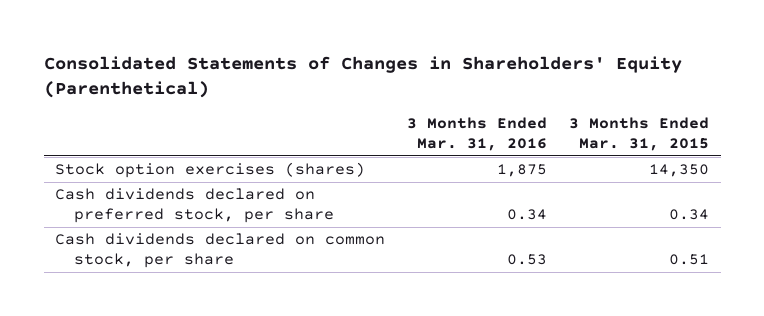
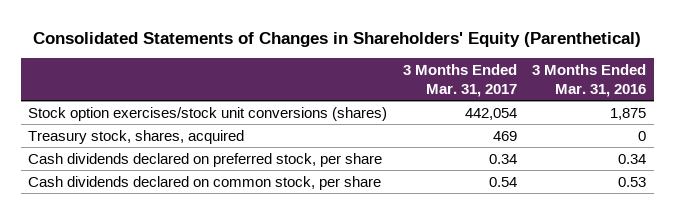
- | 3 Months Ended Mar. 31, 2016 | 3 Months Ended Mar. 31, 2015
+ | 3 Months Ended Mar. 31, 2017 | 3 Months Ended Mar. 31, 2016
- Stock option exercises (shares) | 1,875 | 14,350
+ Stock option exercises/stock unit conversions (shares) | 442,054 | 1,875
+ Treasury stock, shares, acquired | 469 | 0

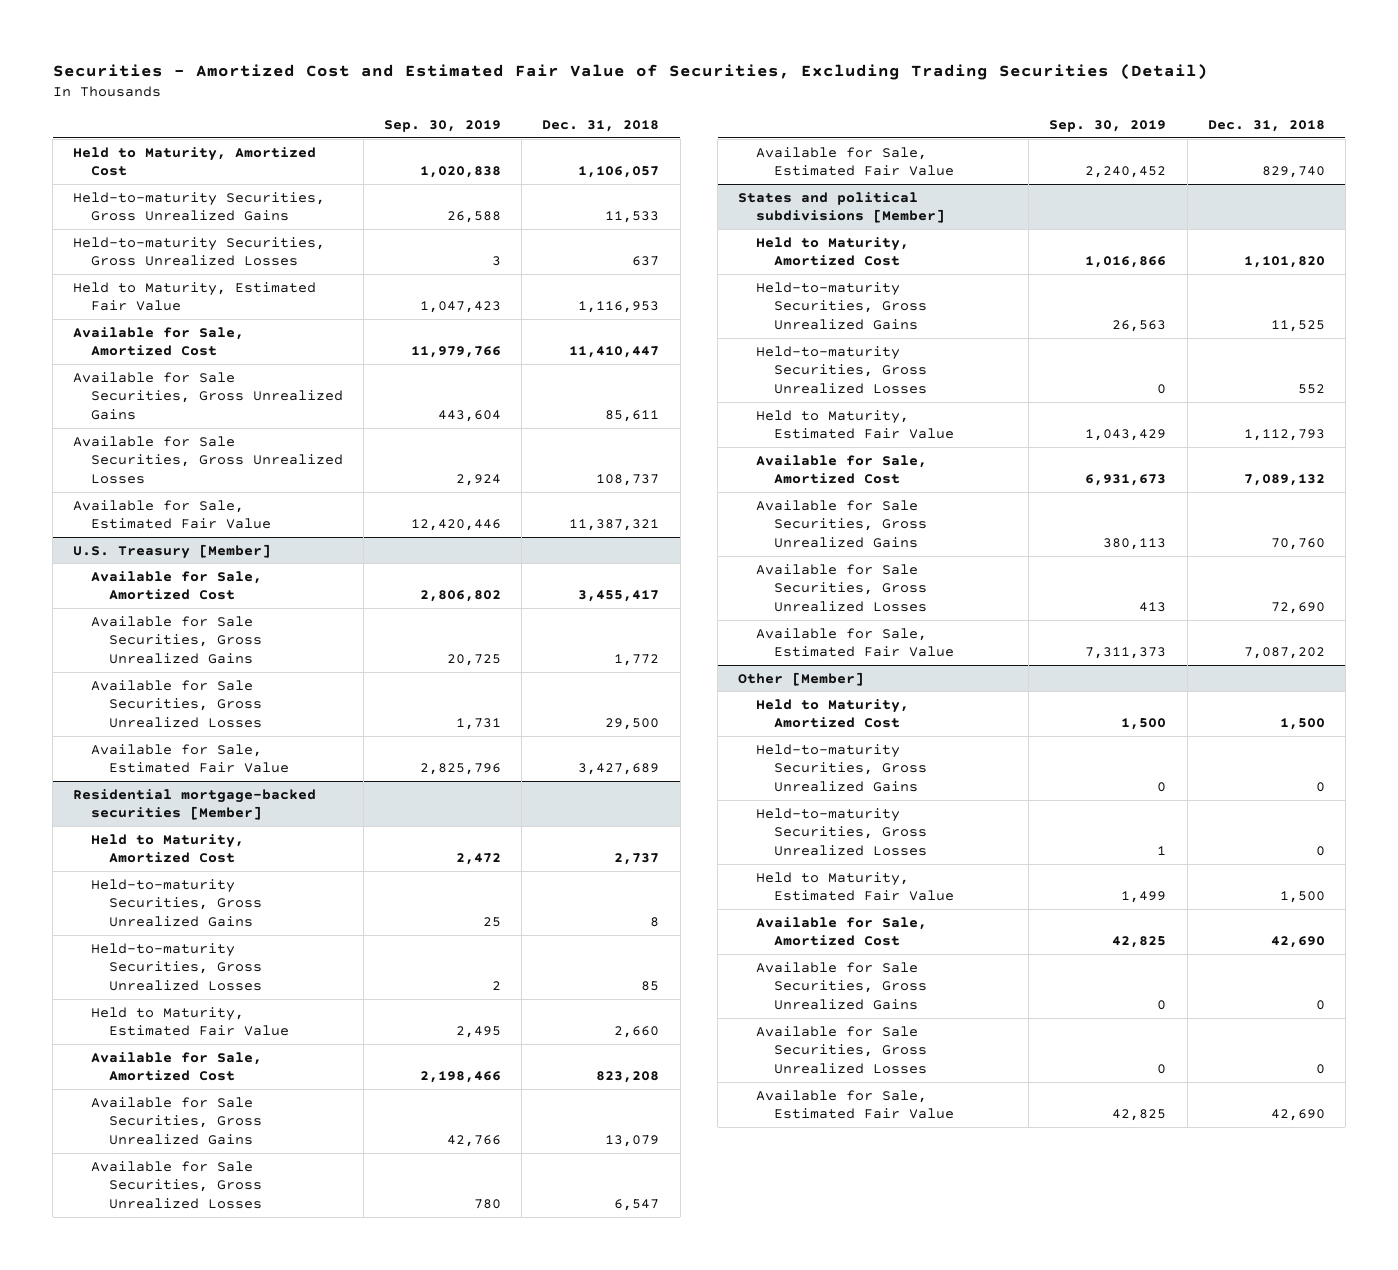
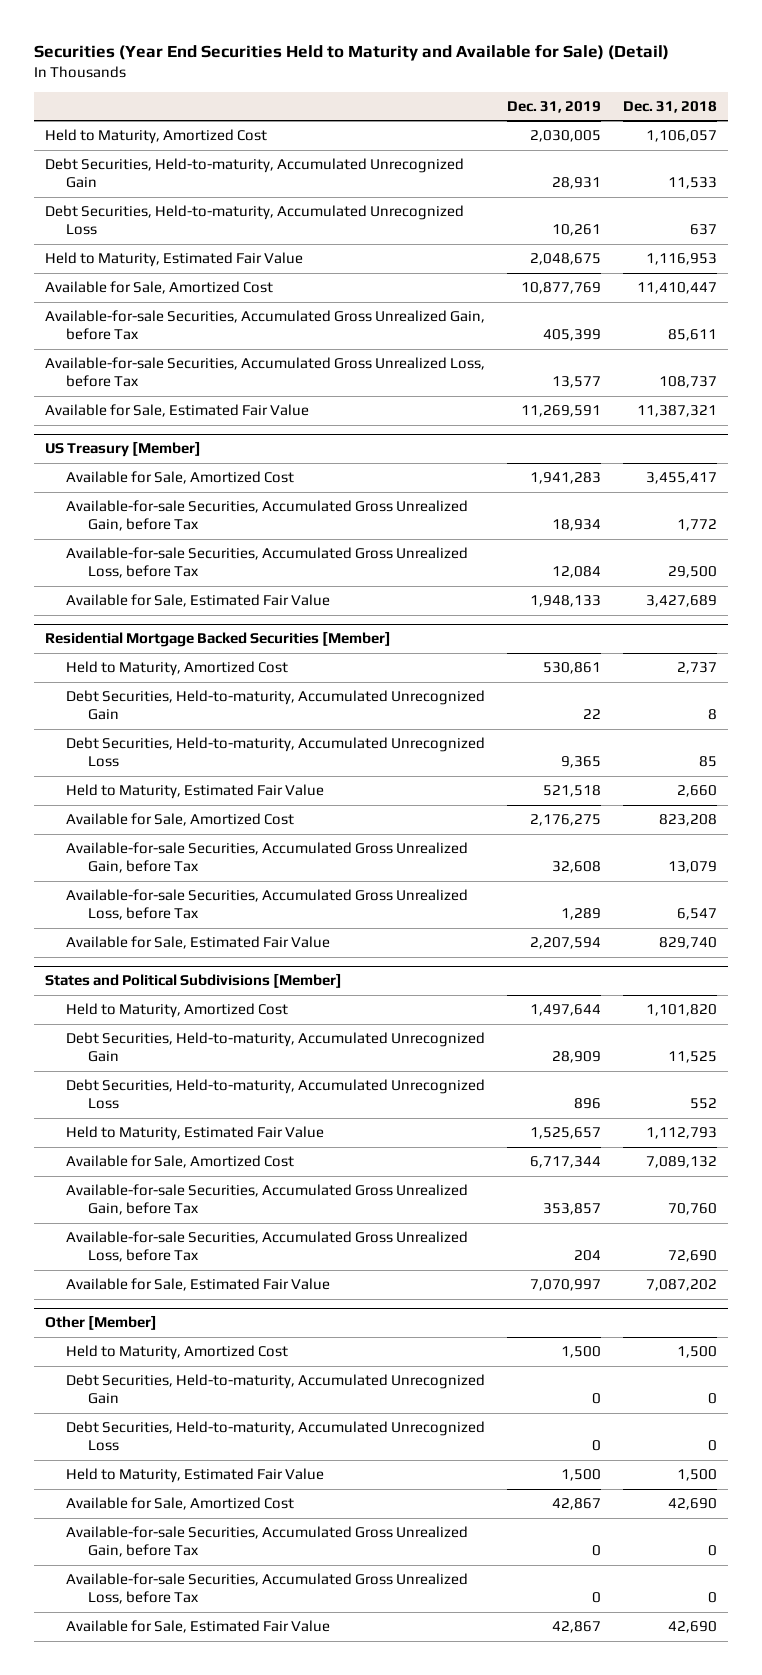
- Securities - Amortized Cost and Estimated Fair Value of Securities, Excluding Trading Securities (Detail)
+ Securities (Year End Securities Held to Maturity and Available for Sale) (Detail)
- | Sep. 30, 2019 | Dec. 31, 2018
+ | Dec. 31, 2019 | Dec. 31, 2018
- Held-to-maturity Securities, Gross Unrealized Gains | 26,588 | 11,533
- Held-to-maturity Securities, Gross Unrealized Losses | 3 | 637
+ Debt Securities, Held-to-maturity, Accumulated Unrecognized Gain | 28,931 | 11,533
+ Debt Securities, Held-to-maturity, Accumulated Unrecognized Loss | 10,261 | 637
- Available for Sale Securities, Gross Unrealized Gains | 443,604 | 85,611
- Available for Sale Securities, Gross Unrealized Losses | 2,924 | 108,737
+ Available-for-sale Securities, Accumulated Gross Unrealized Gain, before Tax | 405,399 | 85,611
+ Available-for-sale Securities, Accumulated Gross Unrealized Loss, before Tax | 13,577 | 108,737
- U.S. Treasury [Member]
+ US Treasury [Member]
- Available for Sale Securities, Gross Unrealized Gains | 20,725 | 1,772
- Available for Sale Securities, Gross Unrealized Losses | 1,731 | 29,500
+ Available-for-sale Securities, Accumulated Gross Unrealized Gain, before Tax | 18,934 | 1,772
+ Available-for-sale Securities, Accumulated Gross Unrealized Loss, before Tax | 12,084 | 29,500
- Residential mortgage-backed securities [Member]
+ Residential Mortgage Backed Securities [Member]
- Held-to-maturity Securities, Gross Unrealized Gains | 25 | 8
- Held-to-maturity Securities, Gross Unrealized Losses | 2 | 85
+ Debt Securities, Held-to-maturity, Accumulated Unrecognized Gain | 22 | 8
+ Debt Securities, Held-to-maturity, Accumulated Unrecognized Loss | 9,365 | 85
- Available for Sale Securities, Gross Unrealized Gains | 42,766 | 13,079
- Available for Sale Securities, Gross Unrealized Losses | 780 | 6,547
+ Available-for-sale Securities, Accumulated Gross Unrealized Gain, before Tax | 32,608 | 13,079
+ Available-for-sale Securities, Accumulated Gross Unrealized Loss, before Tax | 1,289 | 6,547
- States and political subdivisions [Member]
+ States and Political Subdivisions [Member]
- Held-to-maturity Securities, Gross Unrealized Gains | 26,563 | 11,525
- Held-to-maturity Securities, Gross Unrealized Losses | 0 | 552
+ Debt Securities, Held-to-maturity, Accumulated Unrecognized Gain | 28,909 | 11,525
+ Debt Securities, Held-to-maturity, Accumulated Unrecognized Loss | 896 | 552
- Available for Sale Securities, Gross Unrealized Gains | 380,113 | 70,760
- Available for Sale Securities, Gross Unrealized Losses | 413 | 72,690
+ Available-for-sale Securities, Accumulated Gross Unrealized Gain, before Tax | 353,857 | 70,760
+ Available-for-sale Securities, Accumulated Gross Unrealized Loss, before Tax | 204 | 72,690
@ Other [Member]
- Held-to-maturity Securities, Gross Unrealized Gains | 0 | 0
- Held-to-maturity Securities, Gross Unrealized Losses | 1 | 0
+ Debt Securities, Held-to-maturity, Accumulated Unrecognized Gain | 0 | 0
+ Debt Securities, Held-to-maturity, Accumulated Unrecognized Loss | 0 | 0
- Available for Sale Securities, Gross Unrealized Gains | 0 | 0
- Available for Sale Securities, Gross Unrealized Losses | 0 | 0
+ Available-for-sale Securities, Accumulated Gross Unrealized Gain, before Tax | 0 | 0
+ Available-for-sale Securities, Accumulated Gross Unrealized Loss, before Tax | 0 | 0

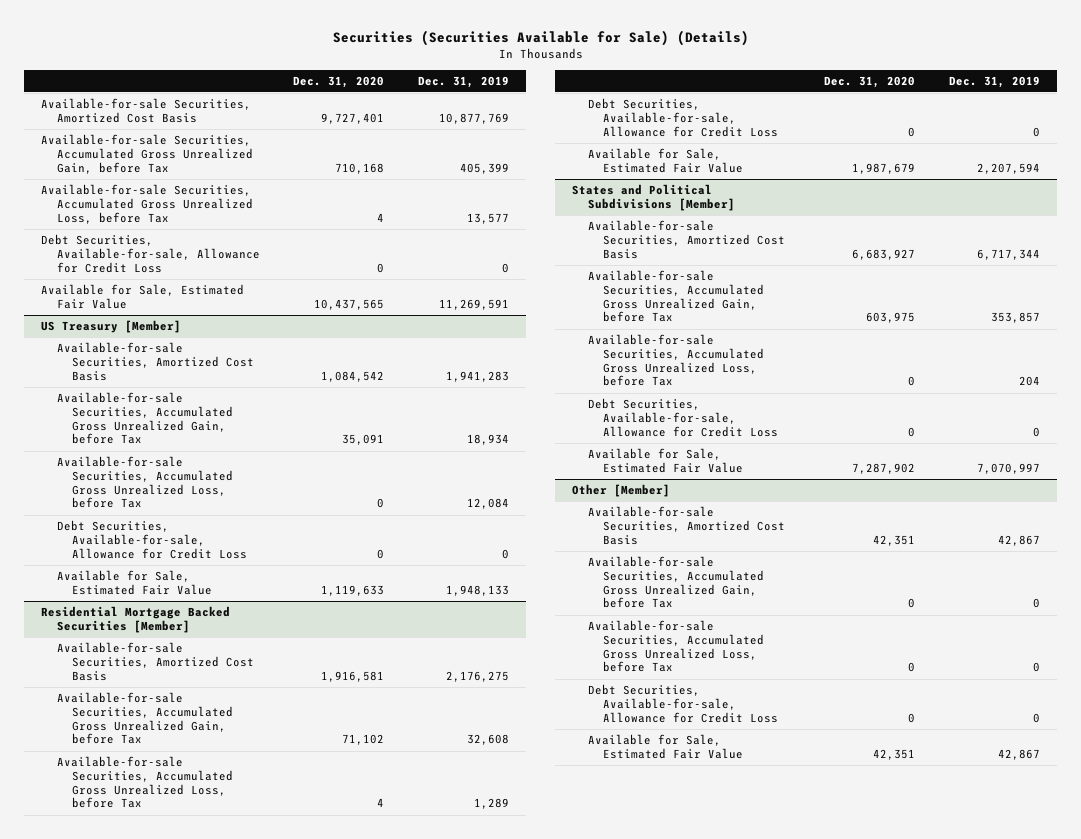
- Securities (Year End Securities Held to Maturity and Available for Sale) (Detail)
+ Securities (Securities Available for Sale) (Details)
- | Dec. 31, 2019 | Dec. 31, 2018
+ | Dec. 31, 2020 | Dec. 31, 2019
- Held to Maturity, Amortized Cost | 2,030,005 | 1,106,057
- Debt Securities, Held-to-maturity, Accumulated Unrecognized Gain | 28,931 | 11,533
- Debt Securities, Held-to-maturity, Accumulated Unrecognized Loss | 10,261 | 637
- Held to Maturity, Estimated Fair Value | 2,048,675 | 1,116,953
- Available for Sale, Amortized Cost | 10,877,769 | 11,410,447
+ Available-for-sale Securities, Amortized Cost Basis | 9,727,401 | 10,877,769
+ Debt Securities, Available-for-sale, Allowance for Credit Loss | 0 | 0
@ US Treasury [Member]
- Available for Sale, Amortized Cost | 1,941,283 | 3,455,417
+ Available-for-sale Securities, Amortized Cost Basis | 1,084,542 | 1,941,283
+ Debt Securities, Available-for-sale, Allowance for Credit Loss | 0 | 0
@ Residential Mortgage Backed Securities [Member]
- Held to Maturity, Amortized Cost | 530,861 | 2,737
- Debt Securities, Held-to-maturity, Accumulated Unrecognized Gain | 22 | 8
- Debt Securities, Held-to-maturity, Accumulated Unrecognized Loss | 9,365 | 85
- Held to Maturity, Estimated Fair Value | 521,518 | 2,660
- Available for Sale, Amortized Cost | 2,176,275 | 823,208
+ Available-for-sale Securities, Amortized Cost Basis | 1,916,581 | 2,176,275
+ Debt Securities, Available-for-sale, Allowance for Credit Loss | 0 | 0
@ States and Political Subdivisions [Member]
- Held to Maturity, Amortized Cost | 1,497,644 | 1,101,820
- Debt Securities, Held-to-maturity, Accumulated Unrecognized Gain | 28,909 | 11,525
- Debt Securities, Held-to-maturity, Accumulated Unrecognized Loss | 896 | 552
- Held to Maturity, Estimated Fair Value | 1,525,657 | 1,112,793
- Available for Sale, Amortized Cost | 6,717,344 | 7,089,132
+ Available-for-sale Securities, Amortized Cost Basis | 6,683,927 | 6,717,344
+ Debt Securities, Available-for-sale, Allowance for Credit Loss | 0 | 0
@ Other [Member]
- Held to Maturity, Amortized Cost | 1,500 | 1,500
- Debt Securities, Held-to-maturity, Accumulated Unrecognized Gain | 0 | 0
- Debt Securities, Held-to-maturity, Accumulated Unrecognized Loss | 0 | 0
- Held to Maturity, Estimated Fair Value | 1,500 | 1,500
- Available for Sale, Amortized Cost | 42,867 | 42,690
+ Available-for-sale Securities, Amortized Cost Basis | 42,351 | 42,867
+ Debt Securities, Available-for-sale, Allowance for Credit Loss | 0 | 0

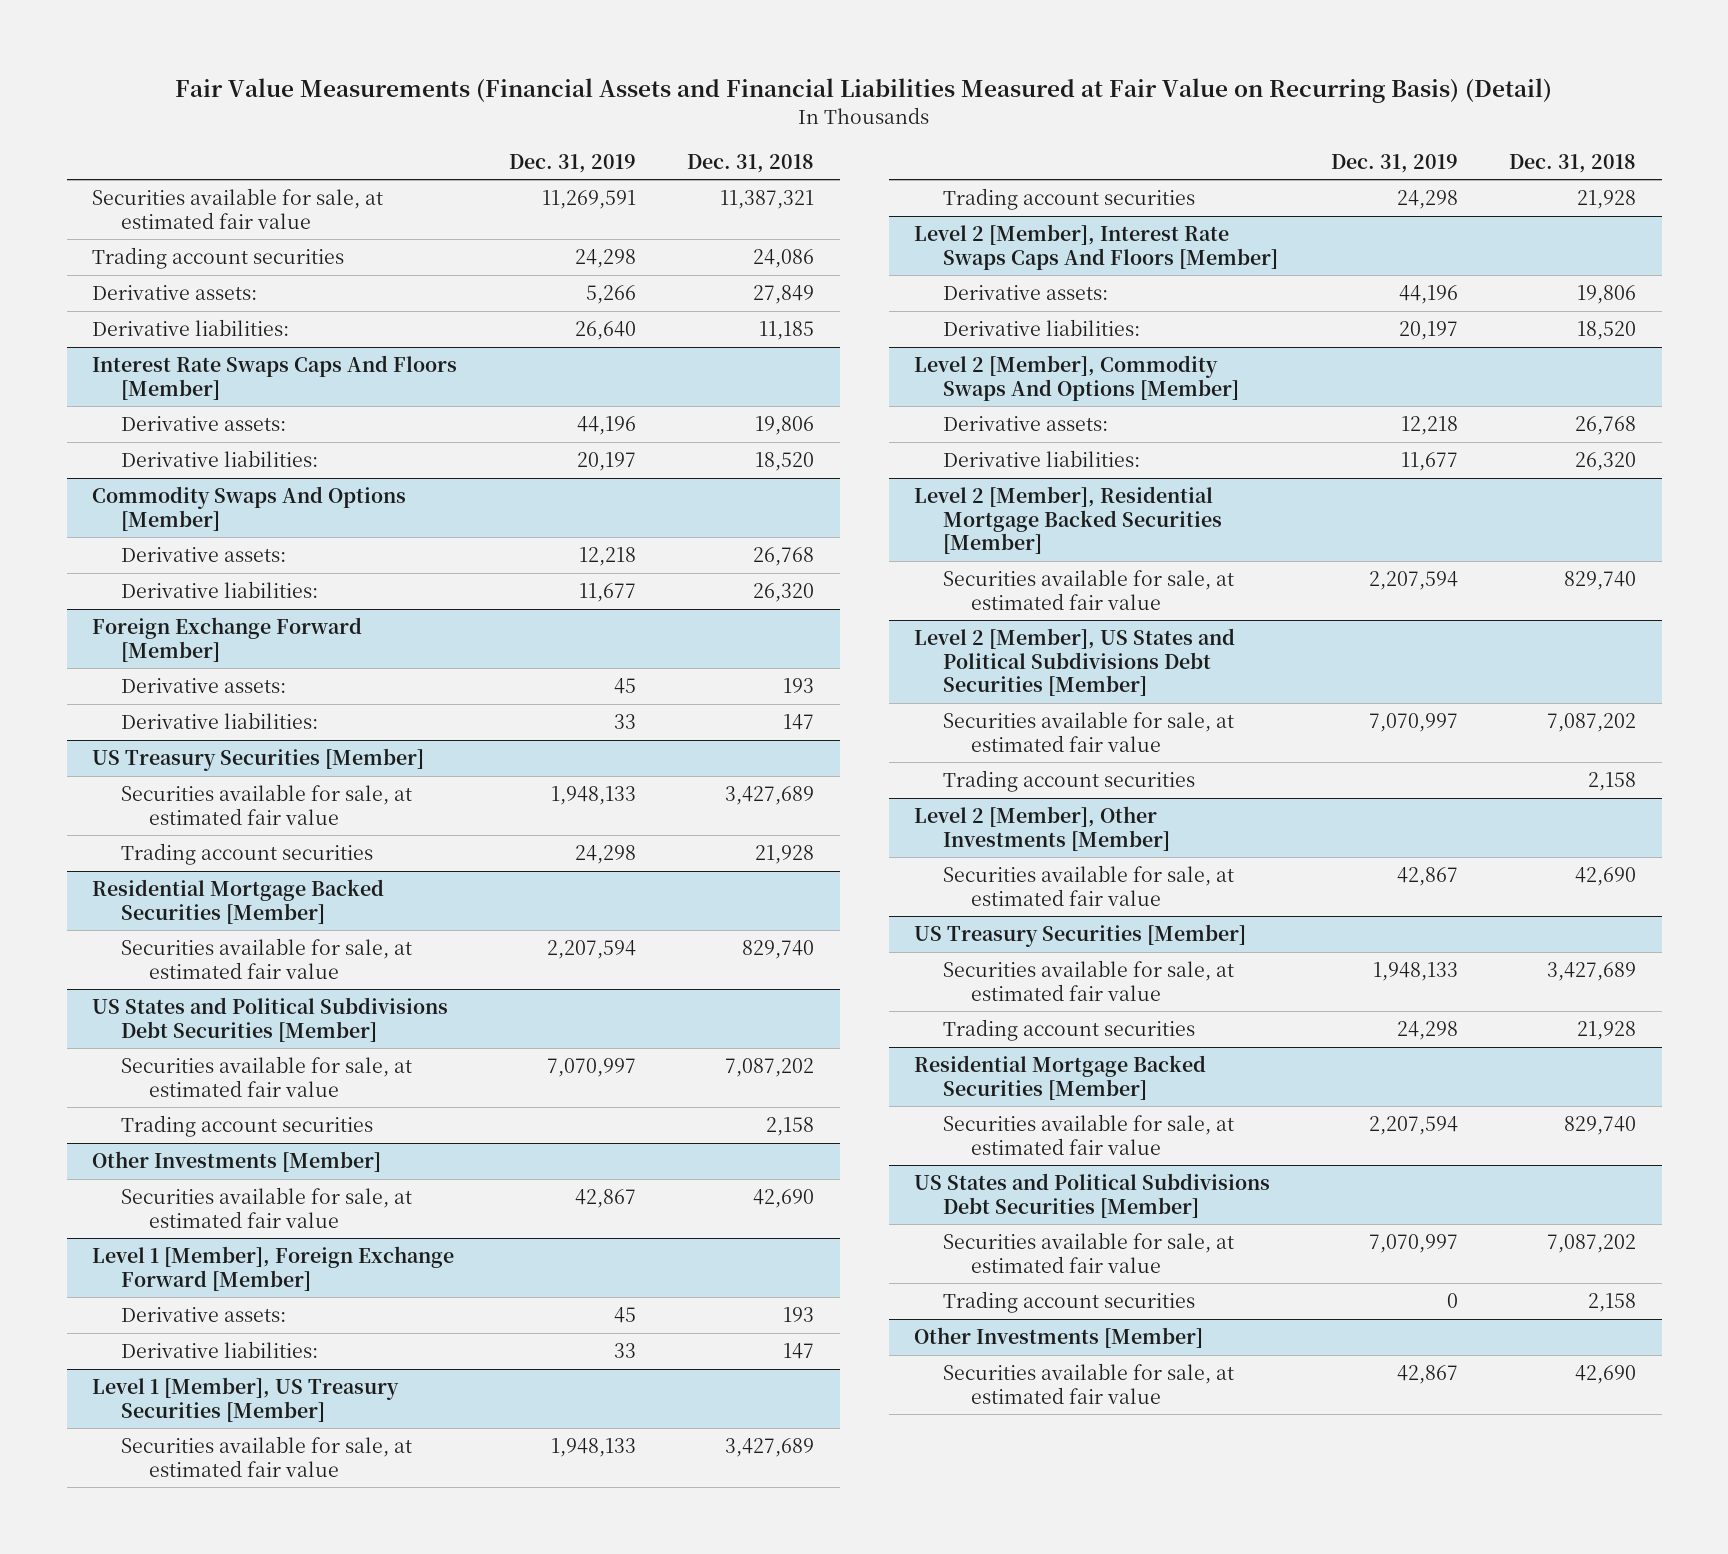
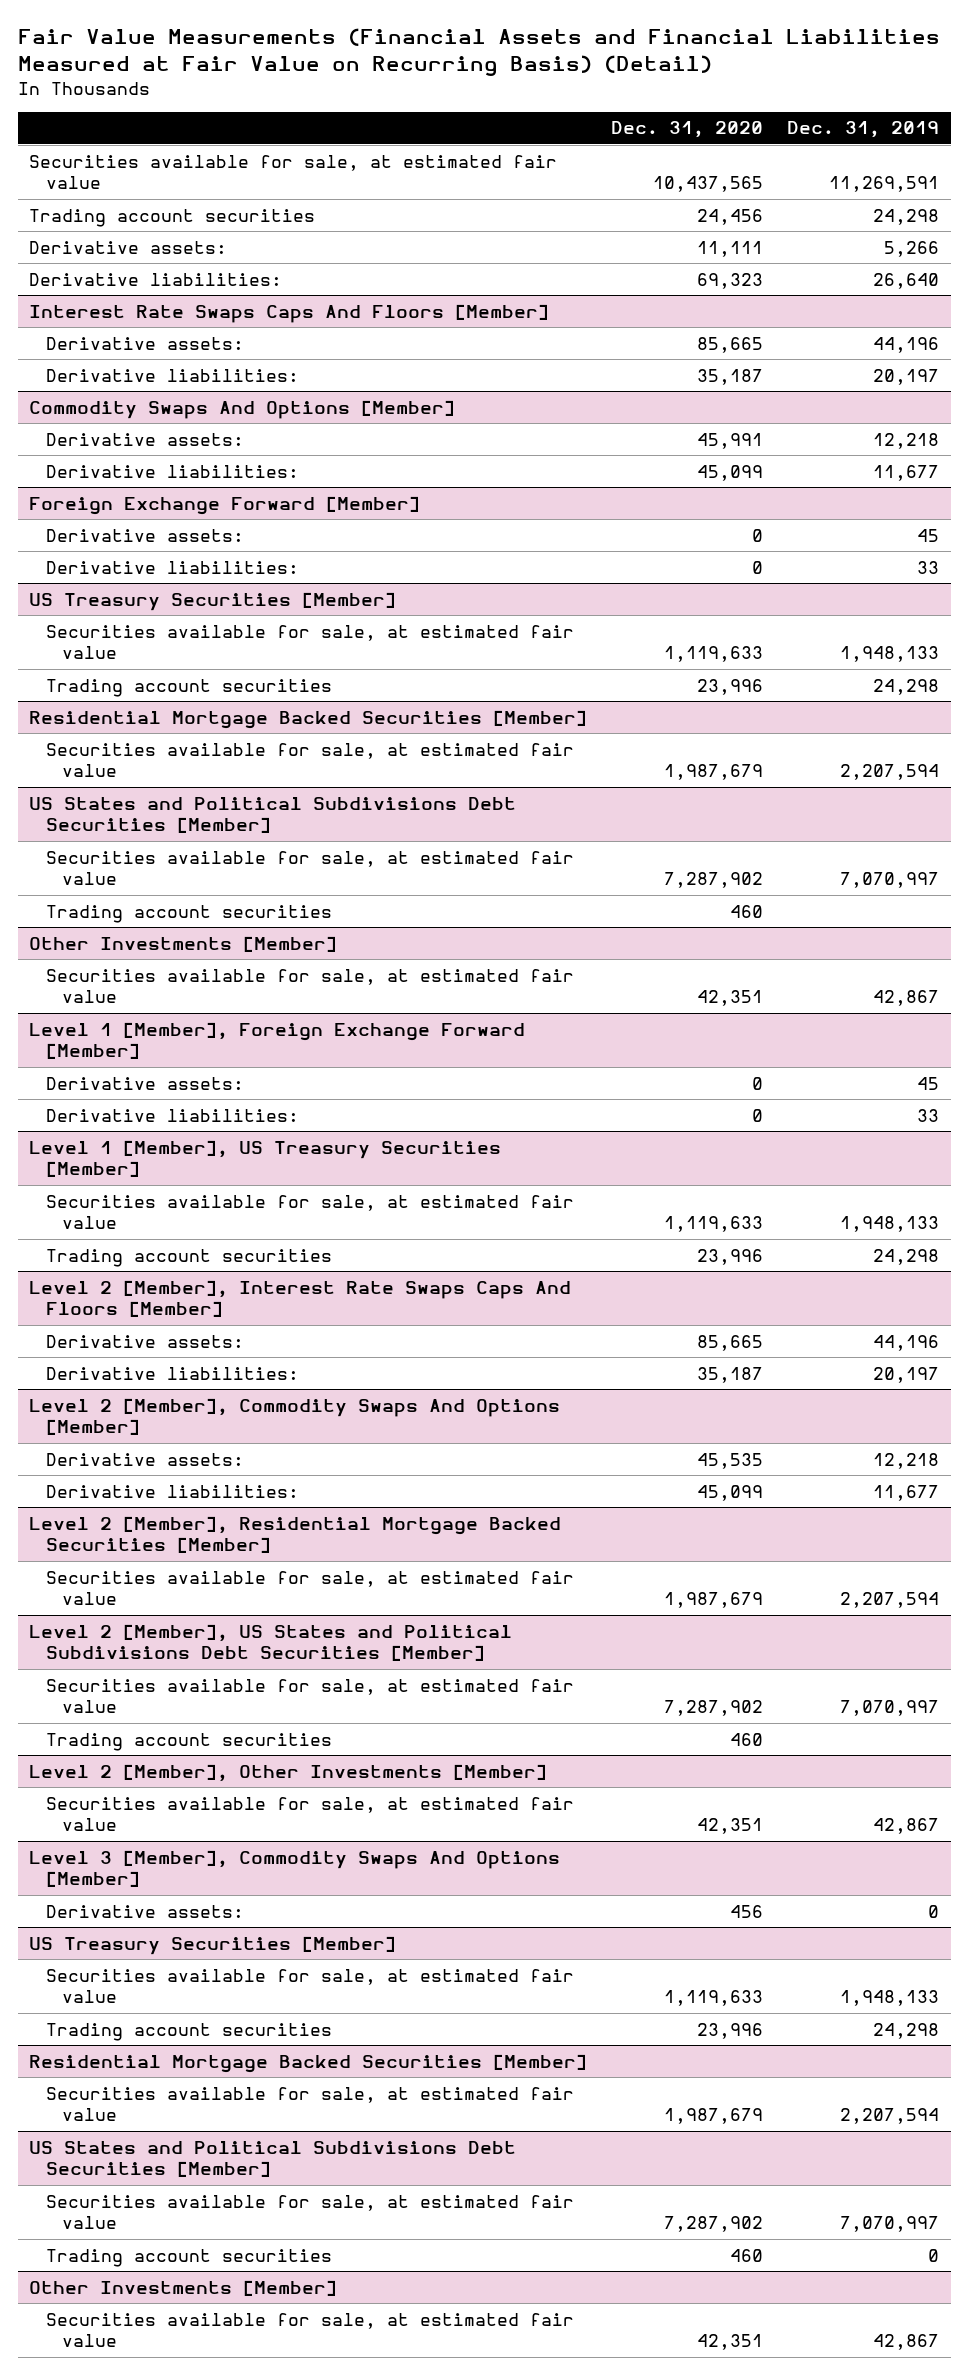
- | Dec. 31, 2019 | Dec. 31, 2018
+ | Dec. 31, 2020 | Dec. 31, 2019
+ Level 3 [Member], Commodity Swaps And Options [Member]
+ Derivative assets: | 456 | 0

